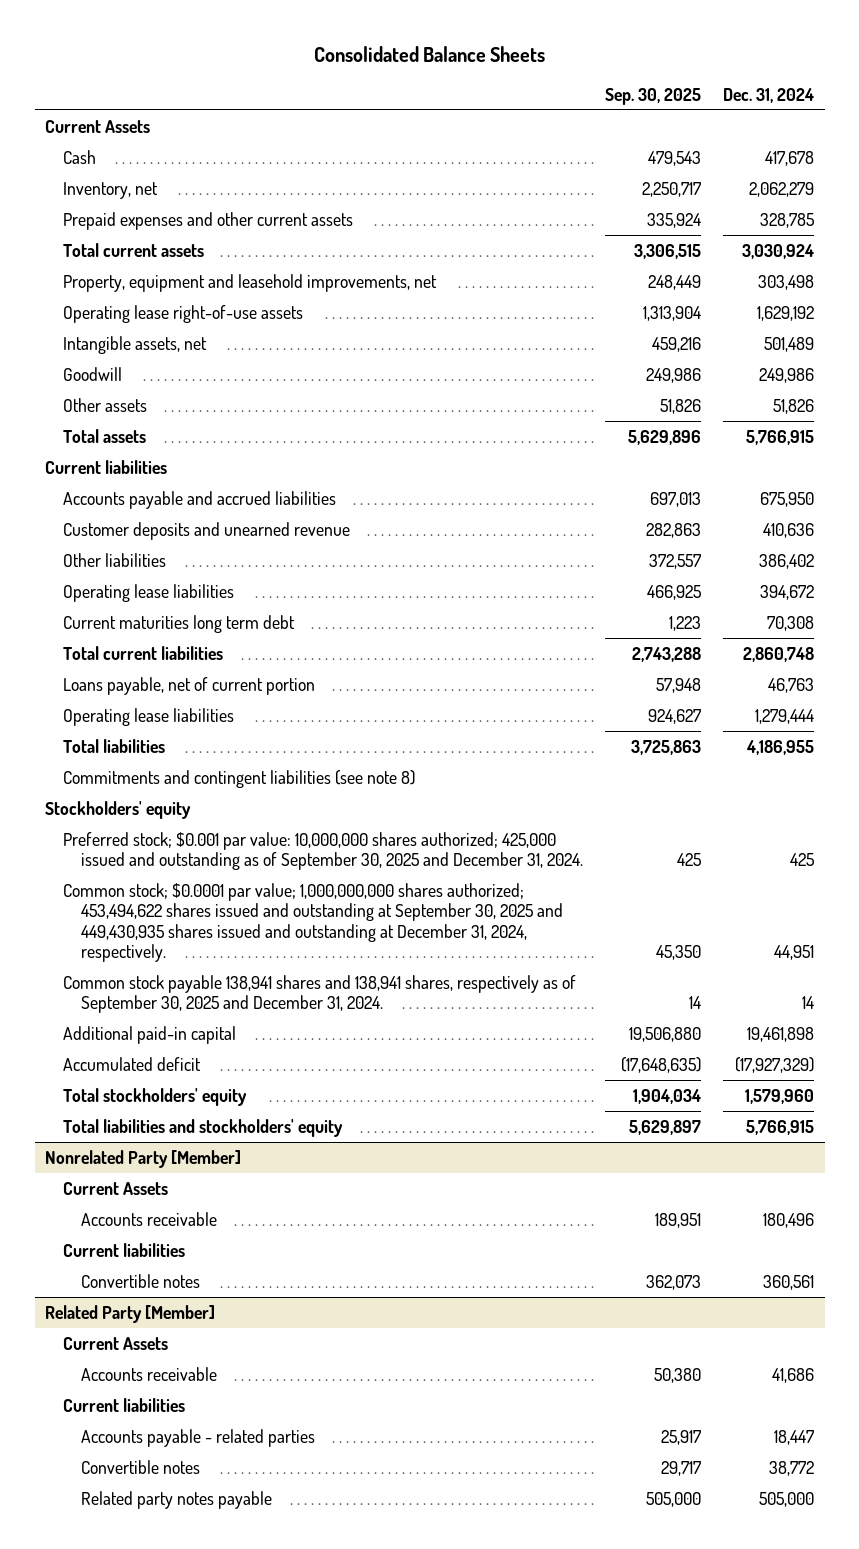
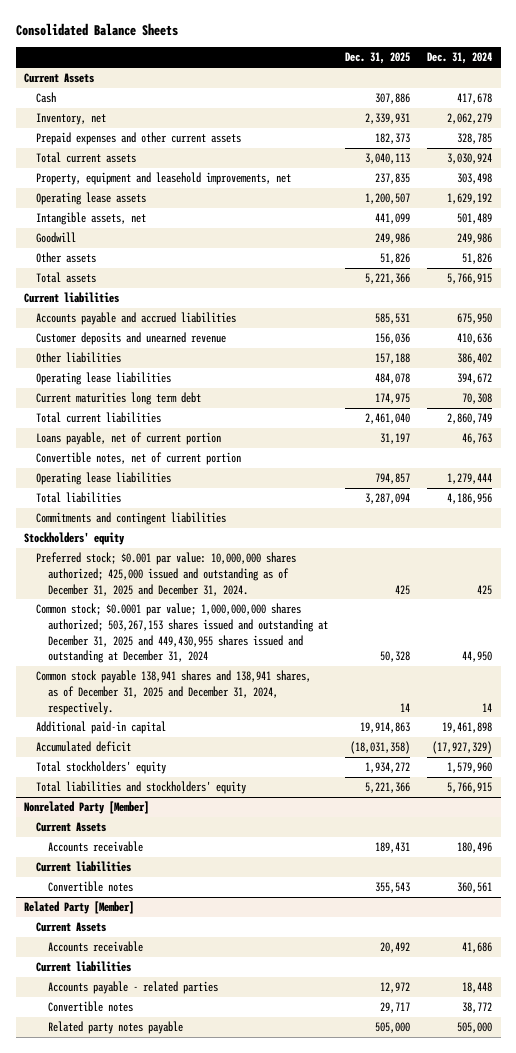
- | Sep. 30, 2025 | Dec. 31, 2024
+ | Dec. 31, 2025 | Dec. 31, 2024
- Operating lease right-of-use assets | 1,313,904 | 1,629,192
+ Operating lease assets | 1,200,507 | 1,629,192
- Total current liabilities | 2,743,288 | 2,860,748
+ Total current liabilities | 2,461,040 | 2,860,749
+ Convertible notes, net of current portion
- Total liabilities | 3,725,863 | 4,186,955
- Commitments and contingent liabilities (see note 8)
+ Total liabilities | 3,287,094 | 4,186,956
+ Commitments and contingent liabilities
- Preferred stock; $0.001 par value: 10,000,000 shares authorized; 425,000 issued and outstanding as of September 30, 2025 and December 31, 2024. | 425 | 425
- Common stock; $0.0001 par value; 1,000,000,000 shares authorized; 453,494,622 shares issued and outstanding at September 30, 2025 and 449,430,935 shares issued and outstanding at December 31, 2024, respectively. | 45,350 | 44,951
- Common stock payable 138,941 shares and 138,941 shares, respectively as of September 30, 2025 and December 31, 2024. | 14 | 14
+ Preferred stock; $0.001 par value: 10,000,000 shares authorized; 425,000 issued and outstanding as of December 31, 2025 and December 31, 2024. | 425 | 425
+ Common stock; $0.0001 par value; 1,000,000,000 shares authorized; 503,267,153 shares issued and outstanding at December 31, 2025 and 449,430,955 shares issued and outstanding at December 31, 2024 | 50,328 | 44,950
+ Common stock payable 138,941 shares and 138,941 shares, as of December 31, 2025 and December 31, 2024, respectively. | 14 | 14
@ Related Party [Member]
- Accounts payable - related parties | 25,917 | 18,447
+ Accounts payable - related parties | 12,972 | 18,448

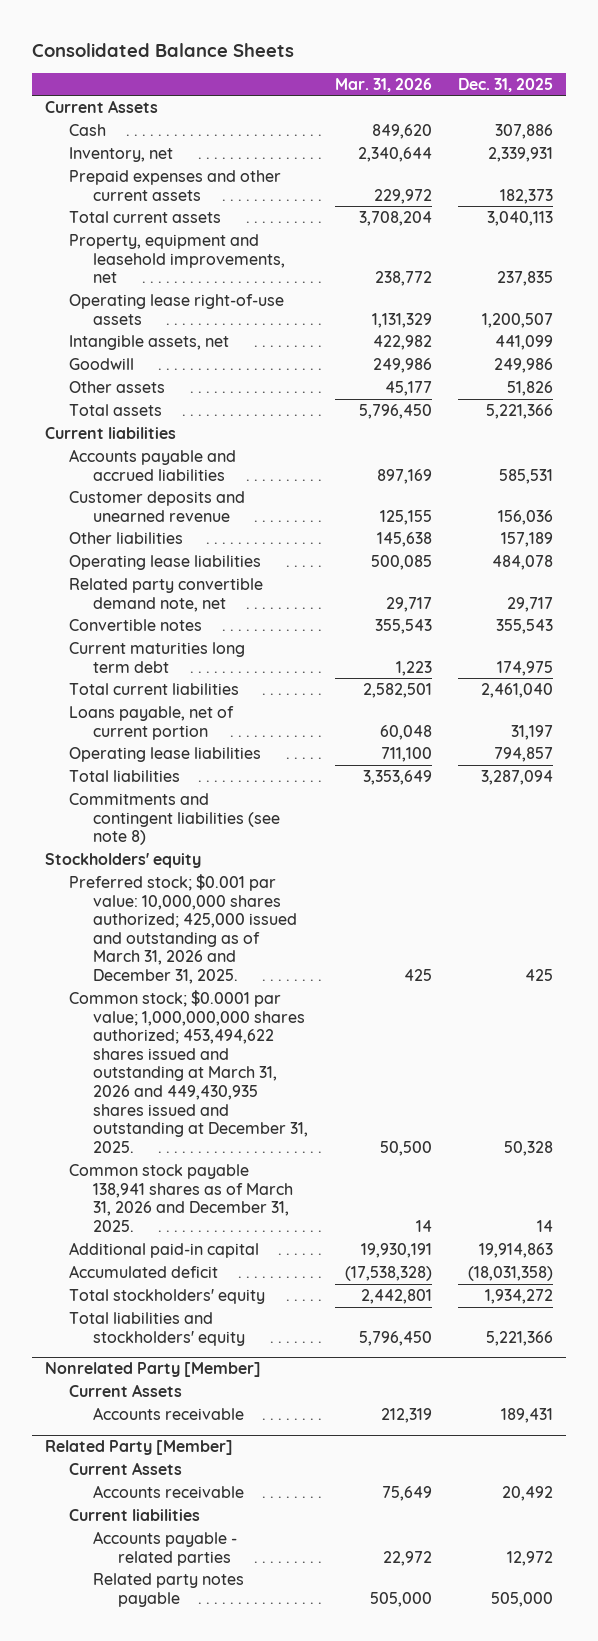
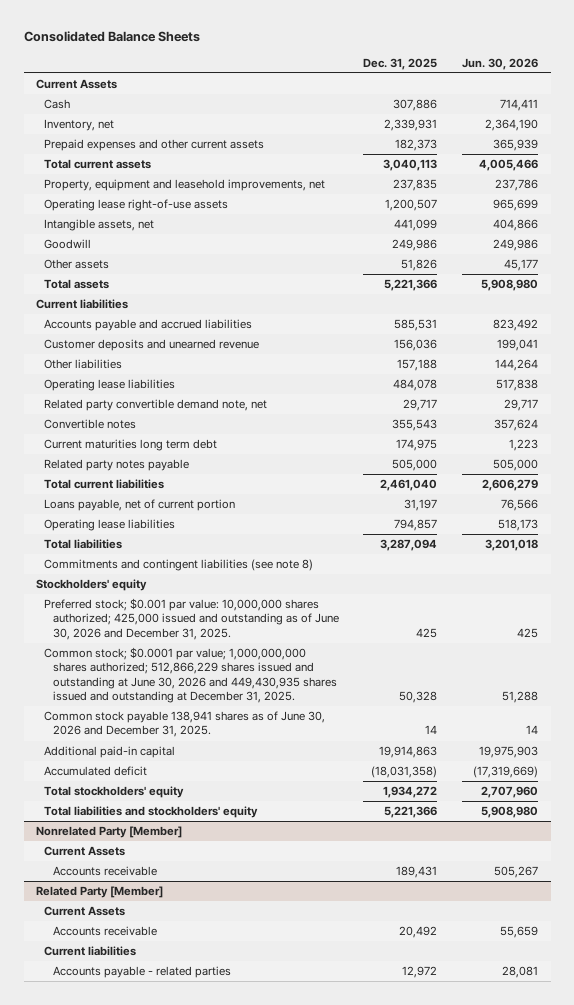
- | Mar. 31, 2026 | Dec. 31, 2025
+ | Dec. 31, 2025 | Jun. 30, 2026
- Other liabilities | 145,638 | 157,189
+ Other liabilities | 157,188 | 144,264
+ Related party notes payable | 505,000 | 505,000
- Preferred stock; $0.001 par value: 10,000,000 shares authorized; 425,000 issued and outstanding as of March 31, 2026 and December 31, 2025. | 425 | 425
- Common stock; $0.0001 par value; 1,000,000,000 shares authorized; 453,494,622 shares issued and outstanding at March 31, 2026 and 449,430,935 shares issued and outstanding at December 31, 2025. | 50,500 | 50,328
- Common stock payable 138,941 shares as of March 31, 2026 and December 31, 2025. | 14 | 14
+ Preferred stock; $0.001 par value: 10,000,000 shares authorized; 425,000 issued and outstanding as of June 30, 2026 and December 31, 2025. | 425 | 425
+ Common stock; $0.0001 par value; 1,000,000,000 shares authorized; 512,866,229 shares issued and outstanding at June 30, 2026 and 449,430,935 shares issued and outstanding at December 31, 2025. | 50,328 | 51,288
+ Common stock payable 138,941 shares as of June 30, 2026 and December 31, 2025. | 14 | 14
@ Related Party [Member]
- Related party notes payable | 505,000 | 505,000

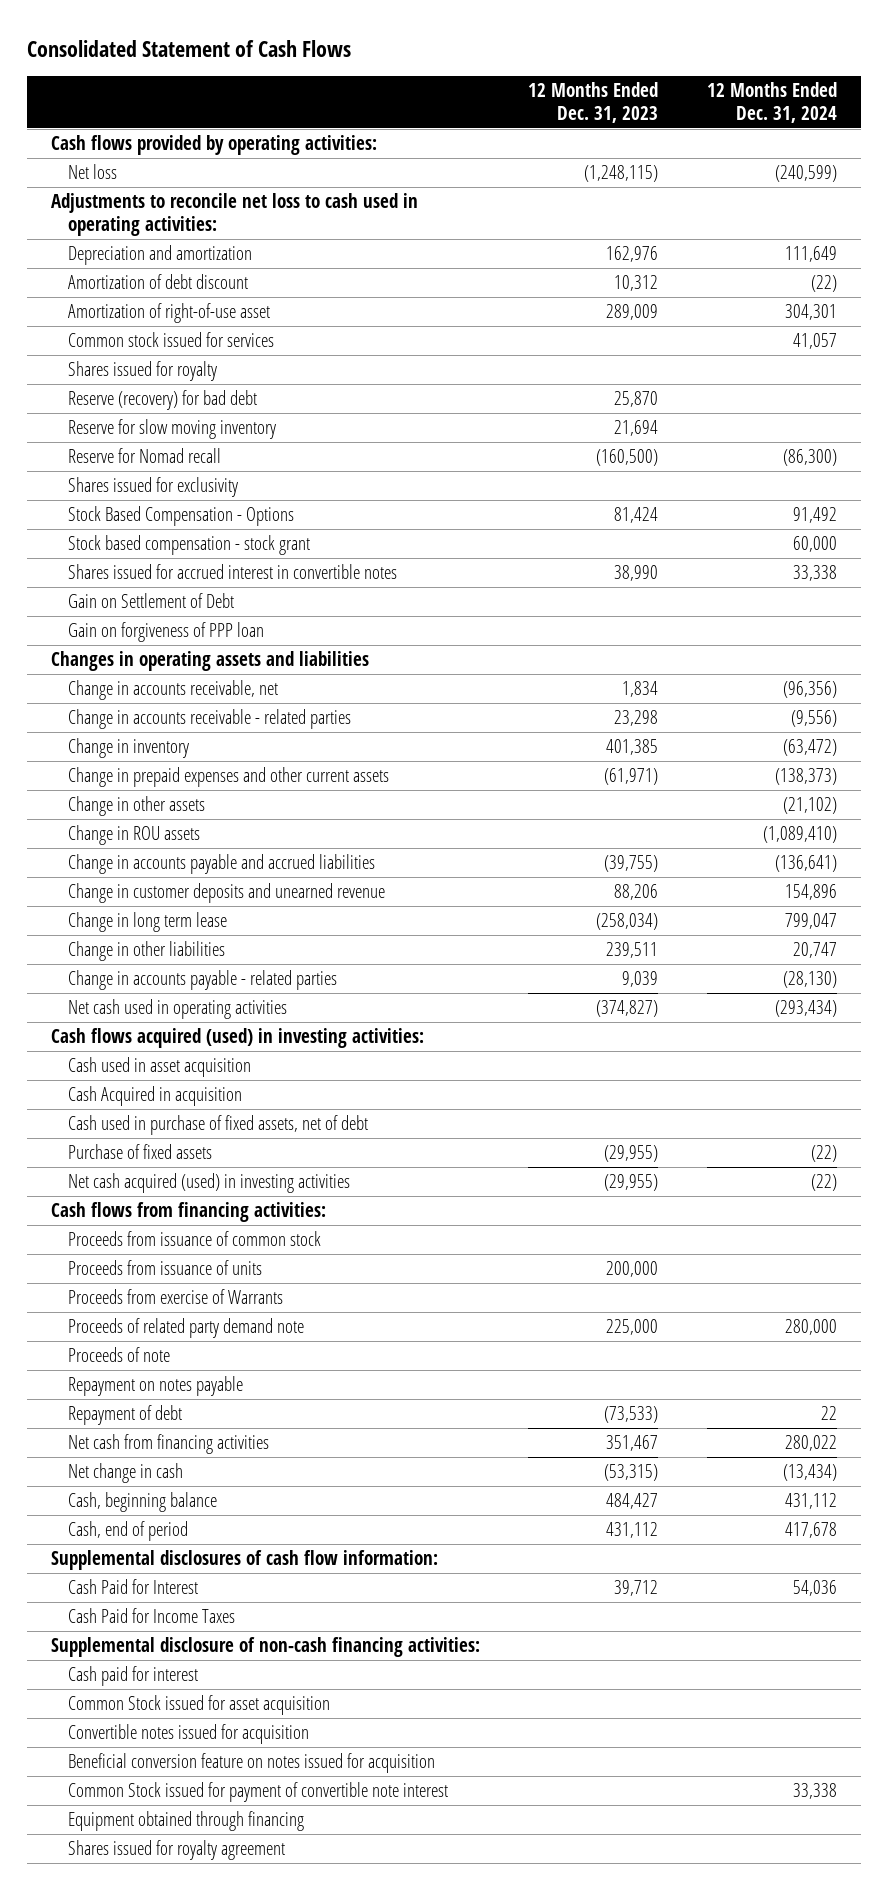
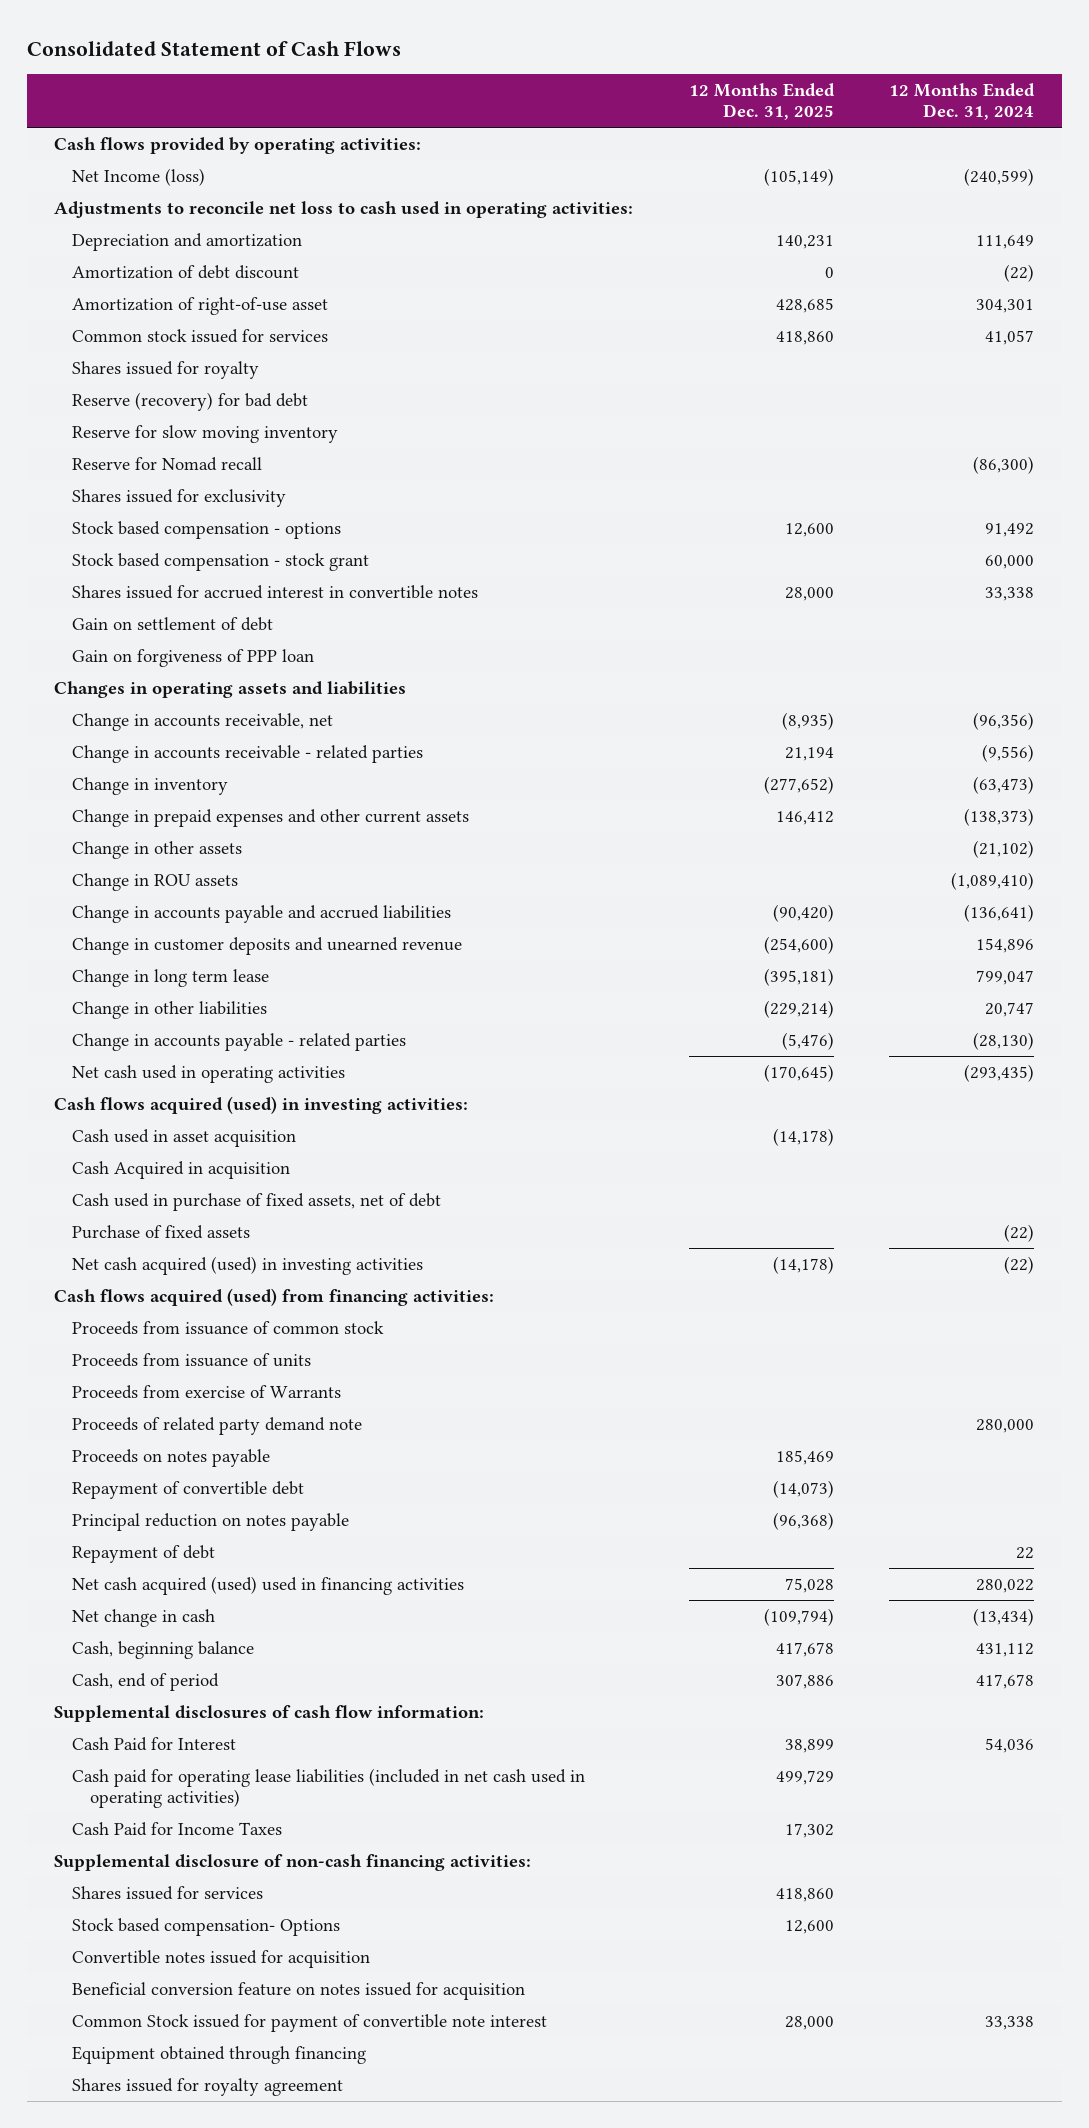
- | 12 Months Ended Dec. 31, 2023 | 12 Months Ended Dec. 31, 2024
+ | 12 Months Ended Dec. 31, 2025 | 12 Months Ended Dec. 31, 2024
- Net loss | (1,248,115) | (240,599)
+ Net Income (loss) | (105,149) | (240,599)
- Stock Based Compensation - Options | 81,424 | 91,492
+ Stock based compensation - options | 12,600 | 91,492
- Gain on Settlement of Debt
+ Gain on settlement of debt
- Change in inventory | 401,385 | (63,472)
+ Change in inventory | (277,652) | (63,473)
- Net cash used in operating activities | (374,827) | (293,434)
+ Net cash used in operating activities | (170,645) | (293,435)
- Cash flows from financing activities:
+ Cash flows acquired (used) from financing activities:
- Proceeds of note
- Repayment on notes payable
+ Proceeds on notes payable | 185,469 |
+ Repayment of convertible debt | (14,073) |
+ Principal reduction on notes payable | (96,368) |
- Net cash from financing activities | 351,467 | 280,022
+ Net cash acquired (used) used in financing activities | 75,028 | 280,022
+ Cash paid for operating lease liabilities (included in net cash used in operating activities) | 499,729 |
- Cash paid for interest
- Common Stock issued for asset acquisition
+ Shares issued for services | 418,860 |
+ Stock based compensation- Options | 12,600 |

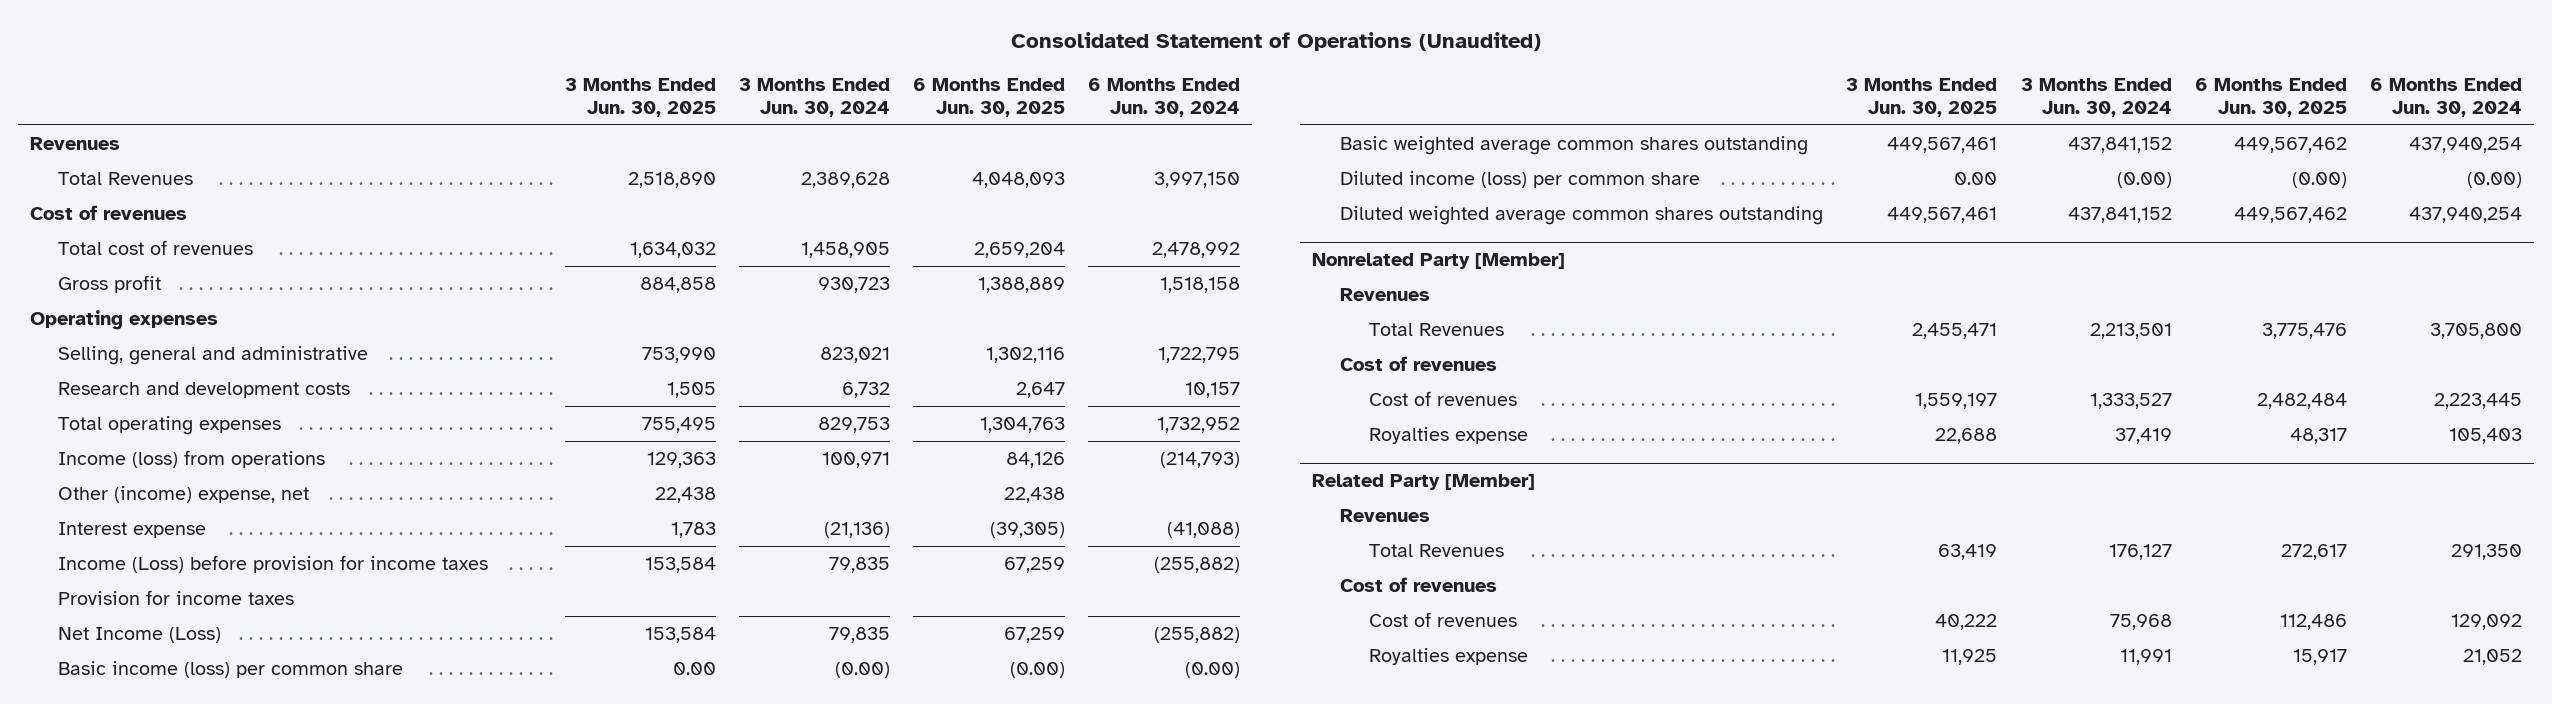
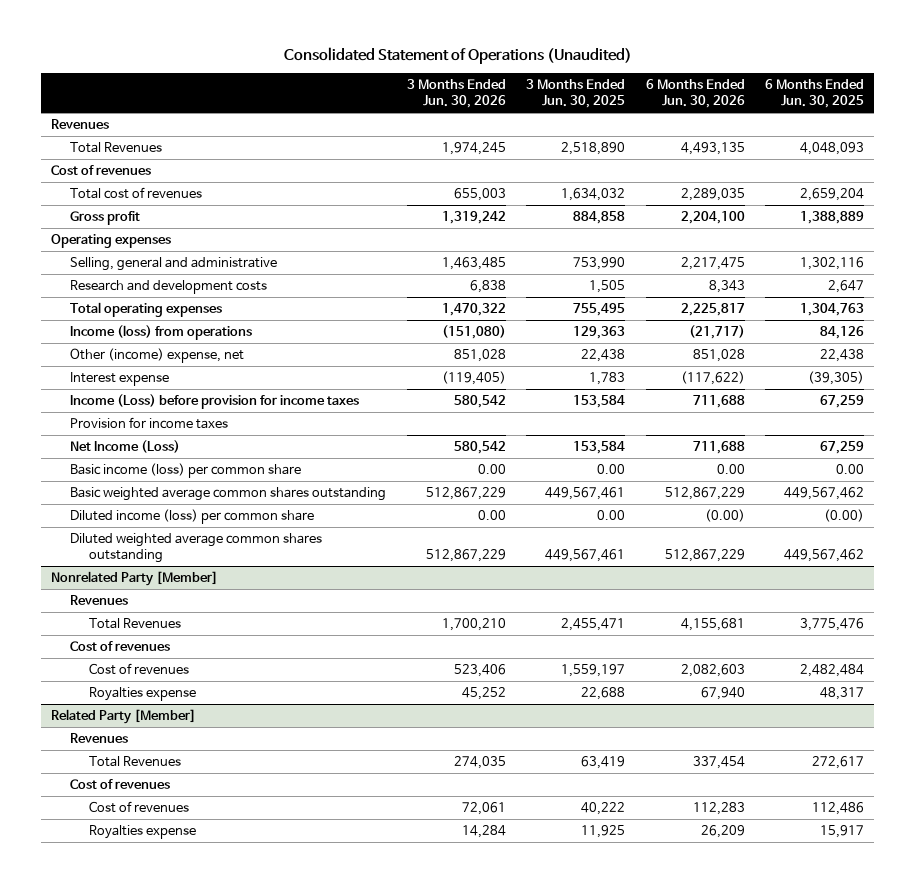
- | 3 Months Ended Jun. 30, 2025 | 3 Months Ended Jun. 30, 2024 | 6 Months Ended Jun. 30, 2025 | 6 Months Ended Jun. 30, 2024
+ | 3 Months Ended Jun. 30, 2026 | 3 Months Ended Jun. 30, 2025 | 6 Months Ended Jun. 30, 2026 | 6 Months Ended Jun. 30, 2025
- Basic income (loss) per common share | 0.00 | (0.00) | (0.00) | (0.00)
+ Basic income (loss) per common share | 0.00 | 0.00 | 0.00 | 0.00

